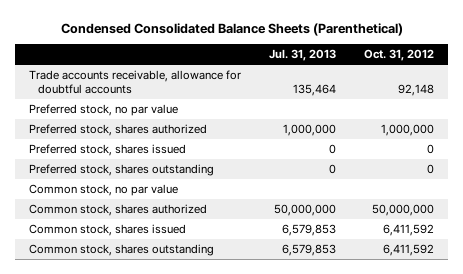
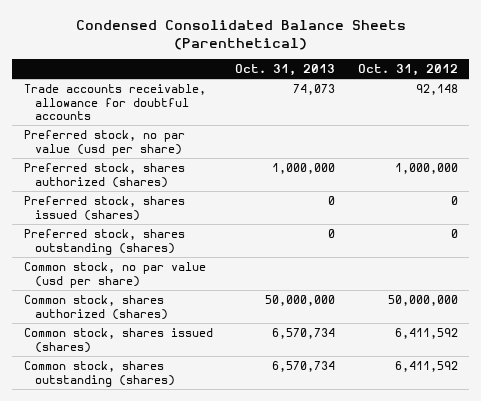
- | Jul. 31, 2013 | Oct. 31, 2012
+ | Oct. 31, 2013 | Oct. 31, 2012
- Preferred stock, no par value
- Preferred stock, shares authorized | 1,000,000 | 1,000,000
- Preferred stock, shares issued | 0 | 0
- Preferred stock, shares outstanding | 0 | 0
- Common stock, no par value
- Common stock, shares authorized | 50,000,000 | 50,000,000
- Common stock, shares issued | 6,579,853 | 6,411,592
- Common stock, shares outstanding | 6,579,853 | 6,411,592
+ Preferred stock, no par value (usd per share)
+ Preferred stock, shares authorized (shares) | 1,000,000 | 1,000,000
+ Preferred stock, shares issued (shares) | 0 | 0
+ Preferred stock, shares outstanding (shares) | 0 | 0
+ Common stock, no par value (usd per share)
+ Common stock, shares authorized (shares) | 50,000,000 | 50,000,000
+ Common stock, shares issued (shares) | 6,570,734 | 6,411,592
+ Common stock, shares outstanding (shares) | 6,570,734 | 6,411,592

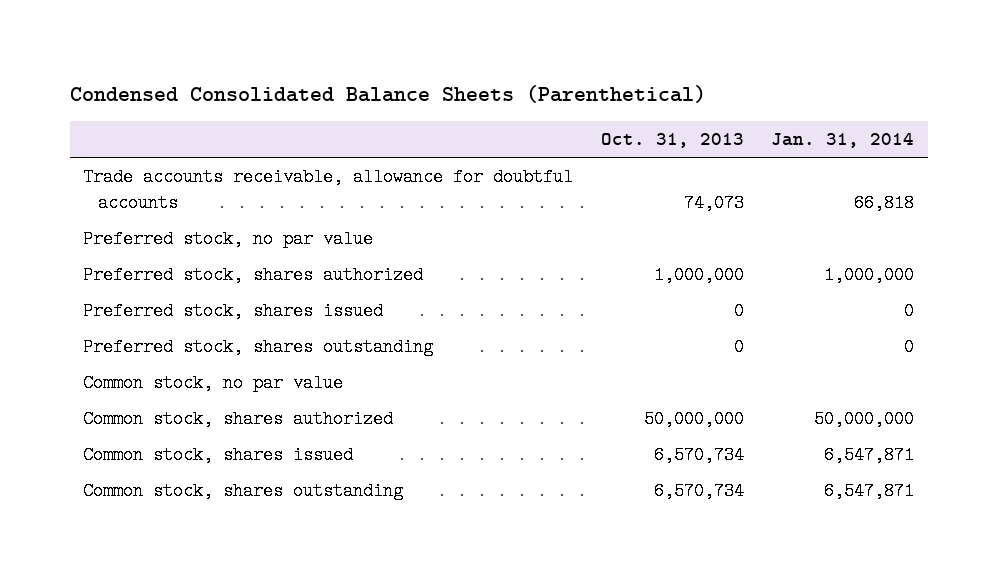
- | Oct. 31, 2013 | Oct. 31, 2012
+ | Oct. 31, 2013 | Jan. 31, 2014
- Preferred stock, no par value (usd per share)
- Preferred stock, shares authorized (shares) | 1,000,000 | 1,000,000
- Preferred stock, shares issued (shares) | 0 | 0
- Preferred stock, shares outstanding (shares) | 0 | 0
- Common stock, no par value (usd per share)
- Common stock, shares authorized (shares) | 50,000,000 | 50,000,000
- Common stock, shares issued (shares) | 6,570,734 | 6,411,592
- Common stock, shares outstanding (shares) | 6,570,734 | 6,411,592
+ Preferred stock, no par value
+ Preferred stock, shares authorized | 1,000,000 | 1,000,000
+ Preferred stock, shares issued | 0 | 0
+ Preferred stock, shares outstanding | 0 | 0
+ Common stock, no par value
+ Common stock, shares authorized | 50,000,000 | 50,000,000
+ Common stock, shares issued | 6,570,734 | 6,547,871
+ Common stock, shares outstanding | 6,570,734 | 6,547,871

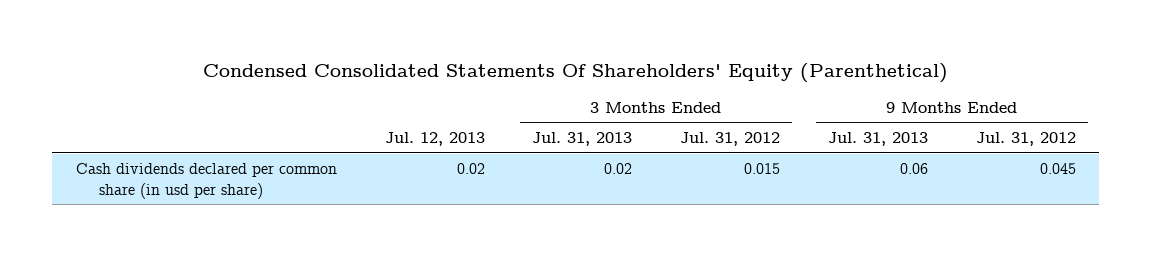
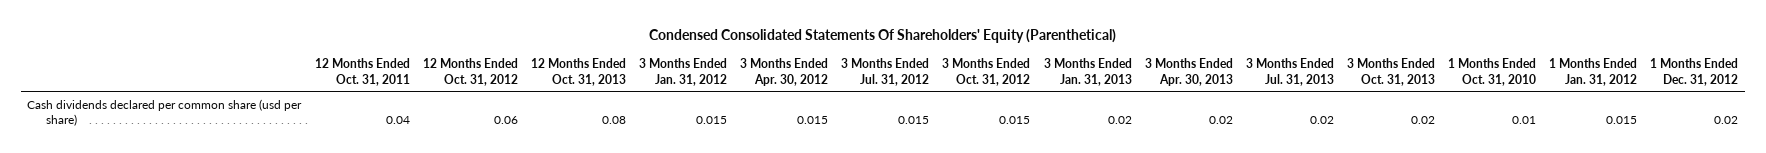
- | Jul. 12, 2013 | 3 Months Ended Jul. 31, 2013 | 3 Months Ended Jul. 31, 2012 | 9 Months Ended Jul. 31, 2013 | 9 Months Ended Jul. 31, 2012
+ | 12 Months Ended Oct. 31, 2011 | 12 Months Ended Oct. 31, 2012 | 12 Months Ended Oct. 31, 2013 | 3 Months Ended Jan. 31, 2012 | 3 Months Ended Apr. 30, 2012 | 3 Months Ended Jul. 31, 2012 | 3 Months Ended Oct. 31, 2012 | 3 Months Ended Jan. 31, 2013 | 3 Months Ended Apr. 30, 2013 | 3 Months Ended Jul. 31, 2013 | 3 Months Ended Oct. 31, 2013 | 1 Months Ended Oct. 31, 2010 | 1 Months Ended Jan. 31, 2012 | 1 Months Ended Dec. 31, 2012
- Cash dividends declared per common share (in usd per share) | 0.02 | 0.02 | 0.015 | 0.06 | 0.045
+ Cash dividends declared per common share (usd per share) | 0.04 | 0.06 | 0.08 | 0.015 | 0.015 | 0.015 | 0.015 | 0.02 | 0.02 | 0.02 | 0.02 | 0.01 | 0.015 | 0.02

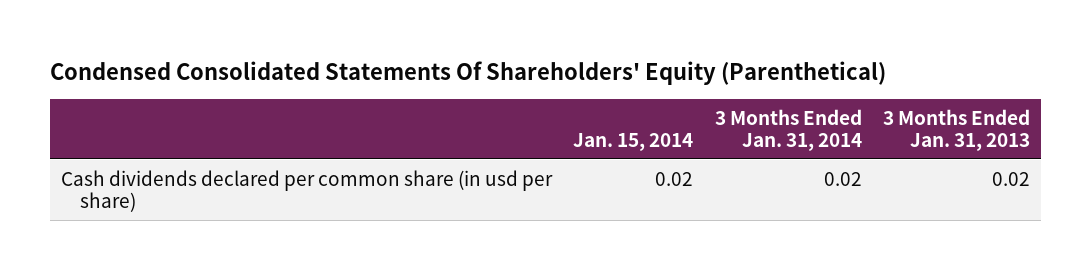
- | 12 Months Ended Oct. 31, 2011 | 12 Months Ended Oct. 31, 2012 | 12 Months Ended Oct. 31, 2013 | 3 Months Ended Jan. 31, 2012 | 3 Months Ended Apr. 30, 2012 | 3 Months Ended Jul. 31, 2012 | 3 Months Ended Oct. 31, 2012 | 3 Months Ended Jan. 31, 2013 | 3 Months Ended Apr. 30, 2013 | 3 Months Ended Jul. 31, 2013 | 3 Months Ended Oct. 31, 2013 | 1 Months Ended Oct. 31, 2010 | 1 Months Ended Jan. 31, 2012 | 1 Months Ended Dec. 31, 2012
+ | Jan. 15, 2014 | 3 Months Ended Jan. 31, 2014 | 3 Months Ended Jan. 31, 2013
- Cash dividends declared per common share (usd per share) | 0.04 | 0.06 | 0.08 | 0.015 | 0.015 | 0.015 | 0.015 | 0.02 | 0.02 | 0.02 | 0.02 | 0.01 | 0.015 | 0.02
+ Cash dividends declared per common share (in usd per share) | 0.02 | 0.02 | 0.02

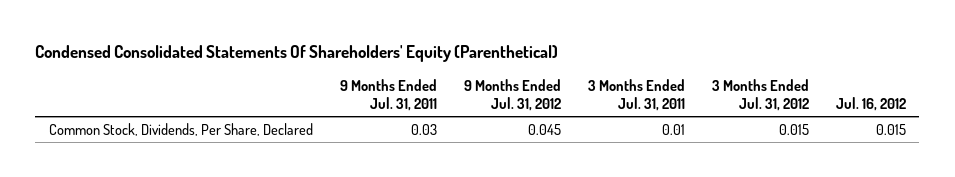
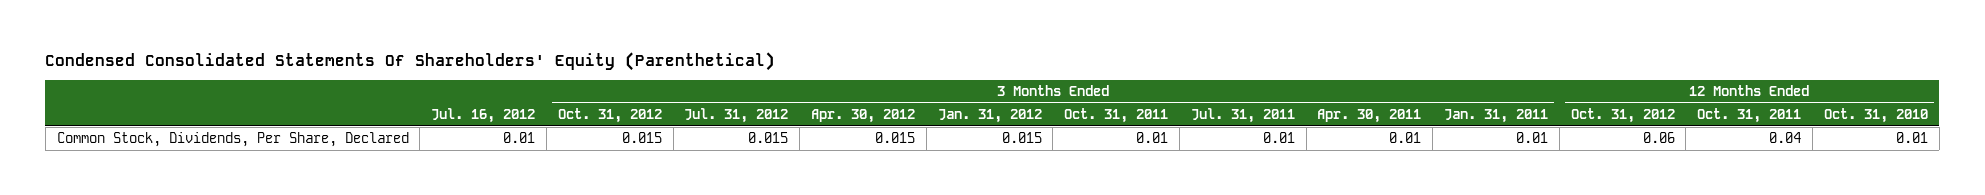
- | 9 Months Ended Jul. 31, 2011 | 9 Months Ended Jul. 31, 2012 | 3 Months Ended Jul. 31, 2011 | 3 Months Ended Jul. 31, 2012 | Jul. 16, 2012
+ | Jul. 16, 2012 | 3 Months Ended Oct. 31, 2012 | 3 Months Ended Jul. 31, 2012 | 3 Months Ended Apr. 30, 2012 | 3 Months Ended Jan. 31, 2012 | 3 Months Ended Oct. 31, 2011 | 3 Months Ended Jul. 31, 2011 | 3 Months Ended Apr. 30, 2011 | 3 Months Ended Jan. 31, 2011 | 12 Months Ended Oct. 31, 2012 | 12 Months Ended Oct. 31, 2011 | 12 Months Ended Oct. 31, 2010
- Common Stock, Dividends, Per Share, Declared | 0.03 | 0.045 | 0.01 | 0.015 | 0.015
+ Common Stock, Dividends, Per Share, Declared | 0.01 | 0.015 | 0.015 | 0.015 | 0.015 | 0.01 | 0.01 | 0.01 | 0.01 | 0.06 | 0.04 | 0.01

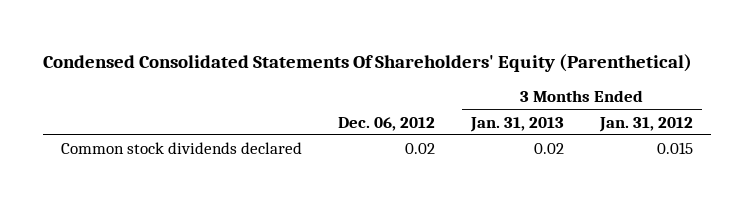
- | Jul. 16, 2012 | 3 Months Ended Oct. 31, 2012 | 3 Months Ended Jul. 31, 2012 | 3 Months Ended Apr. 30, 2012 | 3 Months Ended Jan. 31, 2012 | 3 Months Ended Oct. 31, 2011 | 3 Months Ended Jul. 31, 2011 | 3 Months Ended Apr. 30, 2011 | 3 Months Ended Jan. 31, 2011 | 12 Months Ended Oct. 31, 2012 | 12 Months Ended Oct. 31, 2011 | 12 Months Ended Oct. 31, 2010
+ | Dec. 06, 2012 | 3 Months Ended Jan. 31, 2013 | 3 Months Ended Jan. 31, 2012
- Common Stock, Dividends, Per Share, Declared | 0.01 | 0.015 | 0.015 | 0.015 | 0.015 | 0.01 | 0.01 | 0.01 | 0.01 | 0.06 | 0.04 | 0.01
+ Common stock dividends declared | 0.02 | 0.02 | 0.015

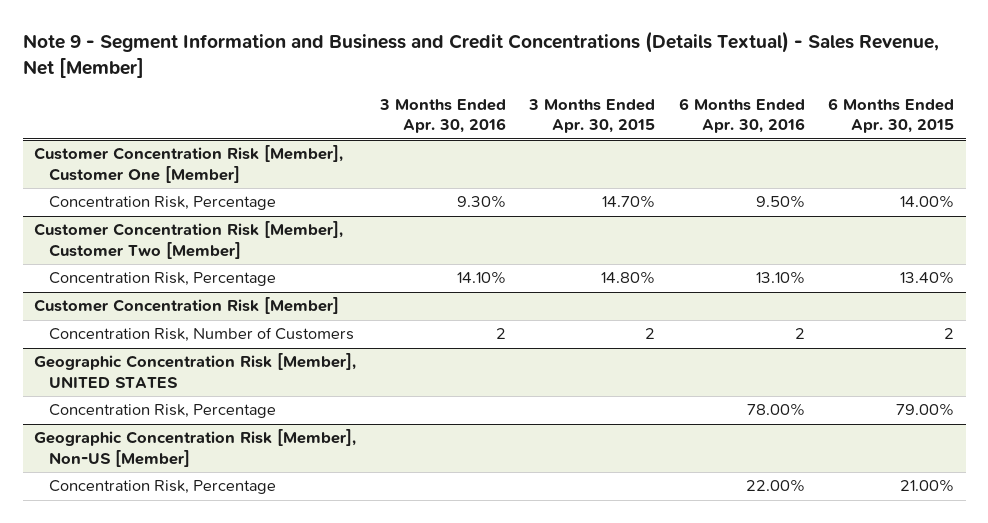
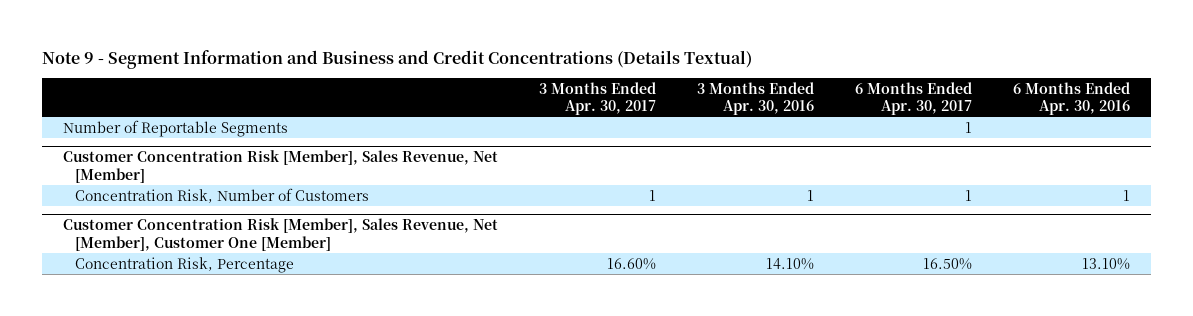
- Note 9 - Segment Information and Business and Credit Concentrations (Details Textual) - Sales Revenue, Net [Member]
+ Note 9 - Segment Information and Business and Credit Concentrations (Details Textual)
- | 3 Months Ended Apr. 30, 2016 | 3 Months Ended Apr. 30, 2015 | 6 Months Ended Apr. 30, 2016 | 6 Months Ended Apr. 30, 2015
+ | 3 Months Ended Apr. 30, 2017 | 3 Months Ended Apr. 30, 2016 | 6 Months Ended Apr. 30, 2017 | 6 Months Ended Apr. 30, 2016
- Customer Concentration Risk [Member], Customer One [Member]
- Concentration Risk, Percentage | 9.30% | 14.70% | 9.50% | 14.00%
- Customer Concentration Risk [Member], Customer Two [Member]
+ Number of Reportable Segments | | | 1 |
+ Customer Concentration Risk [Member], Sales Revenue, Net [Member]
+ Concentration Risk, Number of Customers | 1 | 1 | 1 | 1
+ Customer Concentration Risk [Member], Sales Revenue, Net [Member], Customer One [Member]
- Customer Concentration Risk [Member]
- Concentration Risk, Number of Customers | 2 | 2 | 2 | 2
- Geographic Concentration Risk [Member], UNITED STATES
- Concentration Risk, Percentage | | | 78.00% | 79.00%
- Geographic Concentration Risk [Member], Non-US [Member]
- Concentration Risk, Percentage | | | 22.00% | 21.00%

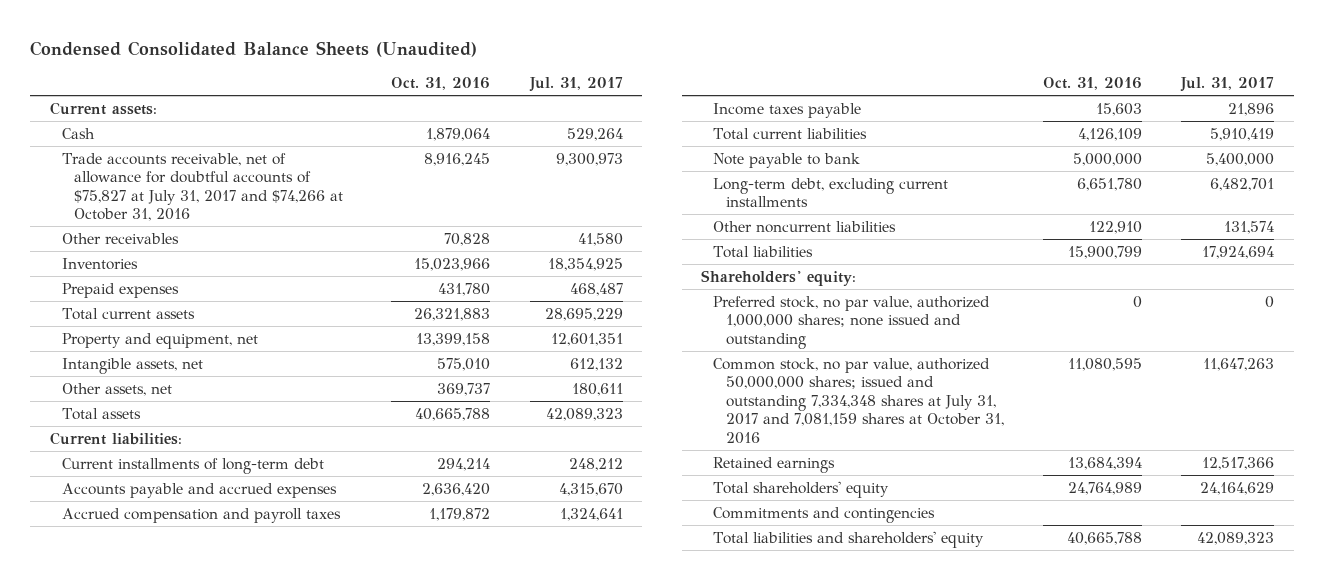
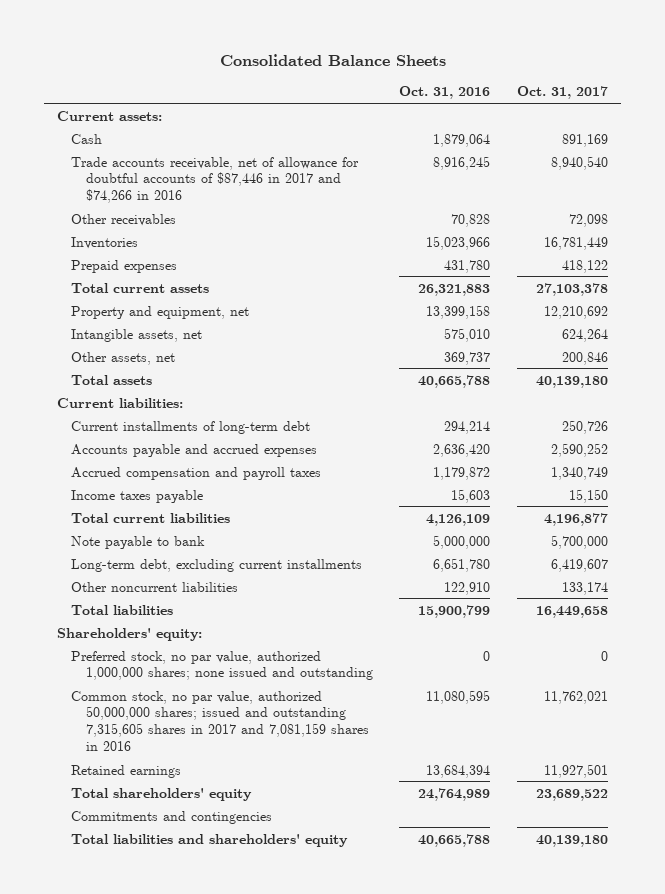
- Condensed Consolidated Balance Sheets (Unaudited)
+ Consolidated Balance Sheets
- | Oct. 31, 2016 | Jul. 31, 2017
+ | Oct. 31, 2016 | Oct. 31, 2017
- Trade accounts receivable, net of allowance for doubtful accounts of $75,827 at July 31, 2017 and $74,266 at October 31, 2016 | 8,916,245 | 9,300,973
+ Trade accounts receivable, net of allowance for doubtful accounts of $87,446 in 2017 and $74,266 in 2016 | 8,916,245 | 8,940,540
- Common stock, no par value, authorized 50,000,000 shares; issued and outstanding 7,334,348 shares at July 31, 2017 and 7,081,159 shares at October 31, 2016 | 11,080,595 | 11,647,263
+ Common stock, no par value, authorized 50,000,000 shares; issued and outstanding 7,315,605 shares in 2017 and 7,081,159 shares in 2016 | 11,080,595 | 11,762,021

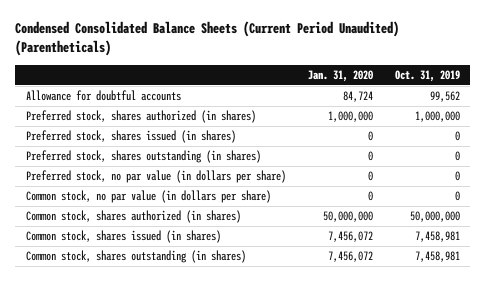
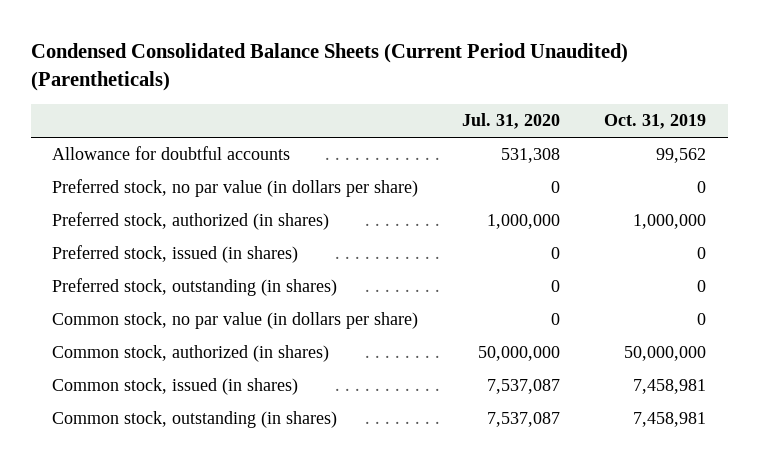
- | Jan. 31, 2020 | Oct. 31, 2019
+ | Jul. 31, 2020 | Oct. 31, 2019
- Preferred stock, shares authorized (in shares) | 1,000,000 | 1,000,000
- Preferred stock, shares issued (in shares) | 0 | 0
- Preferred stock, shares outstanding (in shares) | 0 | 0
+ Preferred stock, authorized (in shares) | 1,000,000 | 1,000,000
+ Preferred stock, issued (in shares) | 0 | 0
+ Preferred stock, outstanding (in shares) | 0 | 0
- Common stock, shares authorized (in shares) | 50,000,000 | 50,000,000
- Common stock, shares issued (in shares) | 7,456,072 | 7,458,981
- Common stock, shares outstanding (in shares) | 7,456,072 | 7,458,981
+ Common stock, authorized (in shares) | 50,000,000 | 50,000,000
+ Common stock, issued (in shares) | 7,537,087 | 7,458,981
+ Common stock, outstanding (in shares) | 7,537,087 | 7,458,981

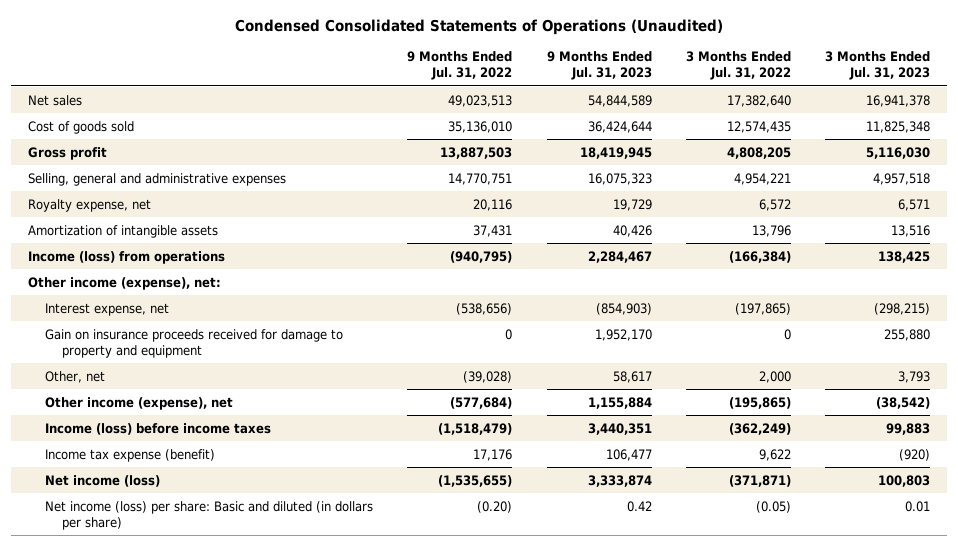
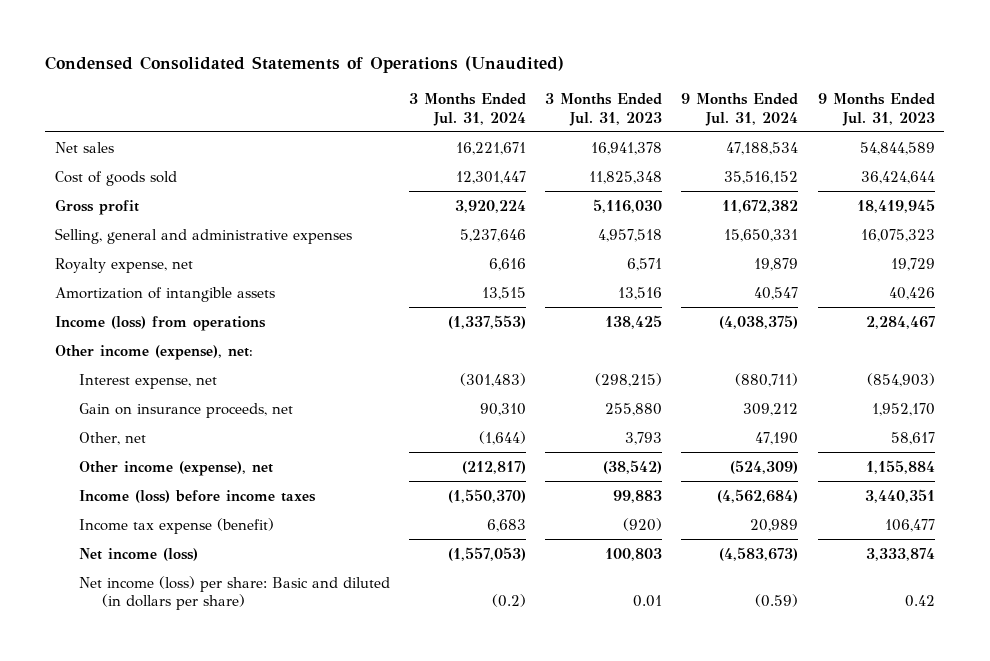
- | 9 Months Ended Jul. 31, 2022 | 9 Months Ended Jul. 31, 2023 | 3 Months Ended Jul. 31, 2022 | 3 Months Ended Jul. 31, 2023
+ | 3 Months Ended Jul. 31, 2024 | 3 Months Ended Jul. 31, 2023 | 9 Months Ended Jul. 31, 2024 | 9 Months Ended Jul. 31, 2023
- Gain on insurance proceeds received for damage to property and equipment | 0 | 1,952,170 | 0 | 255,880
+ Gain on insurance proceeds, net | 90,310 | 255,880 | 309,212 | 1,952,170

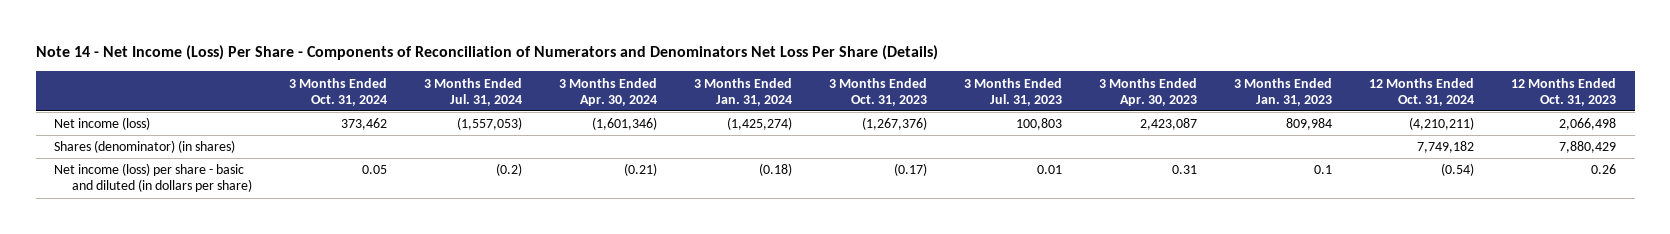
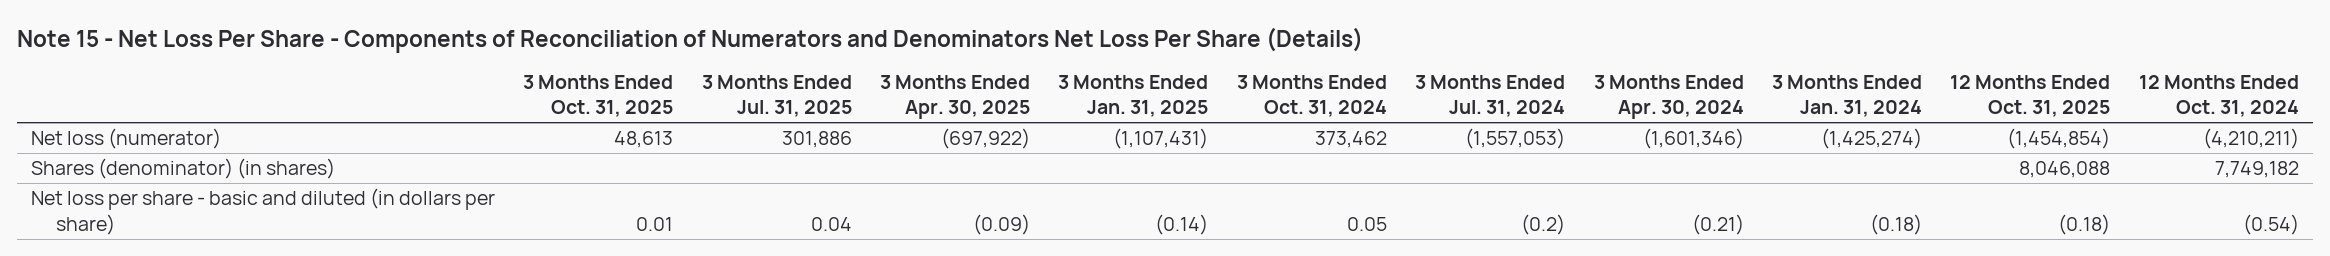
- Note 14 - Net Income (Loss) Per Share - Components of Reconciliation of Numerators and Denominators Net Loss Per Share (Details)
+ Note 15 - Net Loss Per Share - Components of Reconciliation of Numerators and Denominators Net Loss Per Share (Details)
- | 3 Months Ended Oct. 31, 2024 | 3 Months Ended Jul. 31, 2024 | 3 Months Ended Apr. 30, 2024 | 3 Months Ended Jan. 31, 2024 | 3 Months Ended Oct. 31, 2023 | 3 Months Ended Jul. 31, 2023 | 3 Months Ended Apr. 30, 2023 | 3 Months Ended Jan. 31, 2023 | 12 Months Ended Oct. 31, 2024 | 12 Months Ended Oct. 31, 2023
+ | 3 Months Ended Oct. 31, 2025 | 3 Months Ended Jul. 31, 2025 | 3 Months Ended Apr. 30, 2025 | 3 Months Ended Jan. 31, 2025 | 3 Months Ended Oct. 31, 2024 | 3 Months Ended Jul. 31, 2024 | 3 Months Ended Apr. 30, 2024 | 3 Months Ended Jan. 31, 2024 | 12 Months Ended Oct. 31, 2025 | 12 Months Ended Oct. 31, 2024
- Net income (loss) | 373,462 | (1,557,053) | (1,601,346) | (1,425,274) | (1,267,376) | 100,803 | 2,423,087 | 809,984 | (4,210,211) | 2,066,498
+ Net loss (numerator) | 48,613 | 301,886 | (697,922) | (1,107,431) | 373,462 | (1,557,053) | (1,601,346) | (1,425,274) | (1,454,854) | (4,210,211)
- Net income (loss) per share - basic and diluted (in dollars per share) | 0.05 | (0.2) | (0.21) | (0.18) | (0.17) | 0.01 | 0.31 | 0.1 | (0.54) | 0.26
+ Net loss per share - basic and diluted (in dollars per share) | 0.01 | 0.04 | (0.09) | (0.14) | 0.05 | (0.2) | (0.21) | (0.18) | (0.18) | (0.54)

